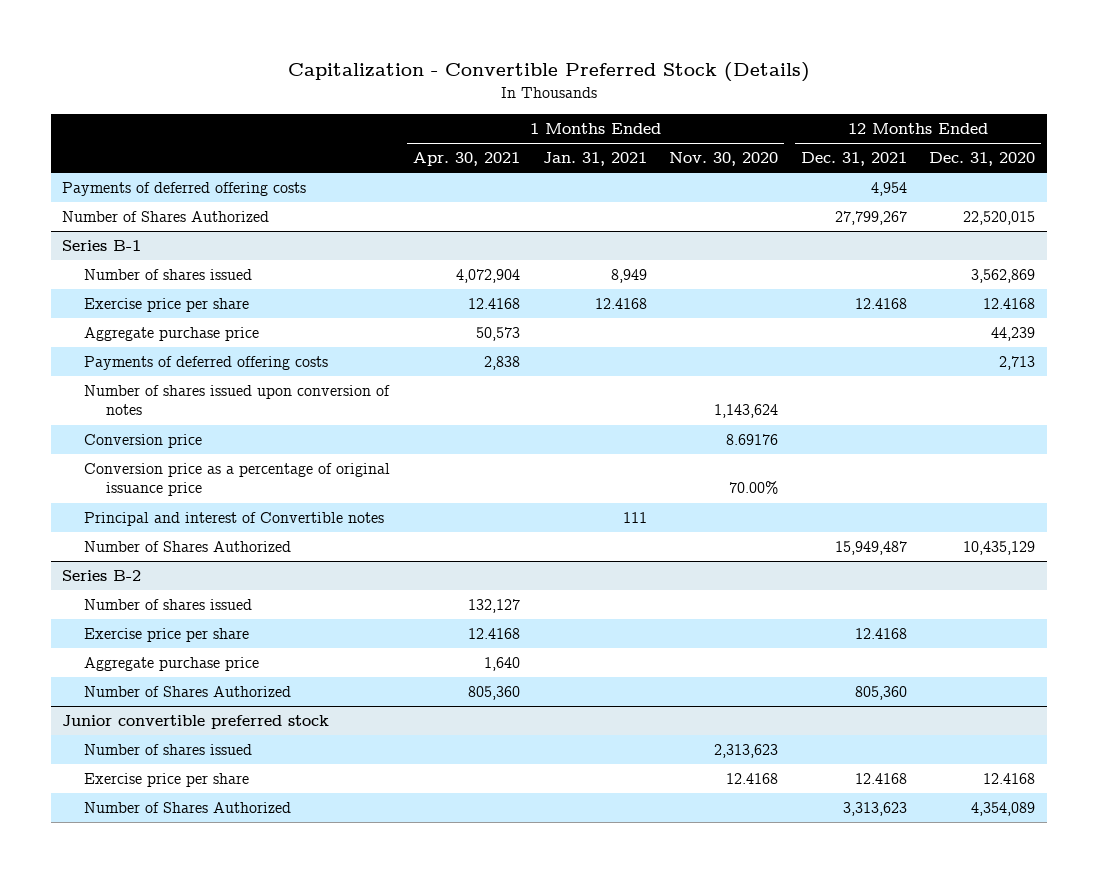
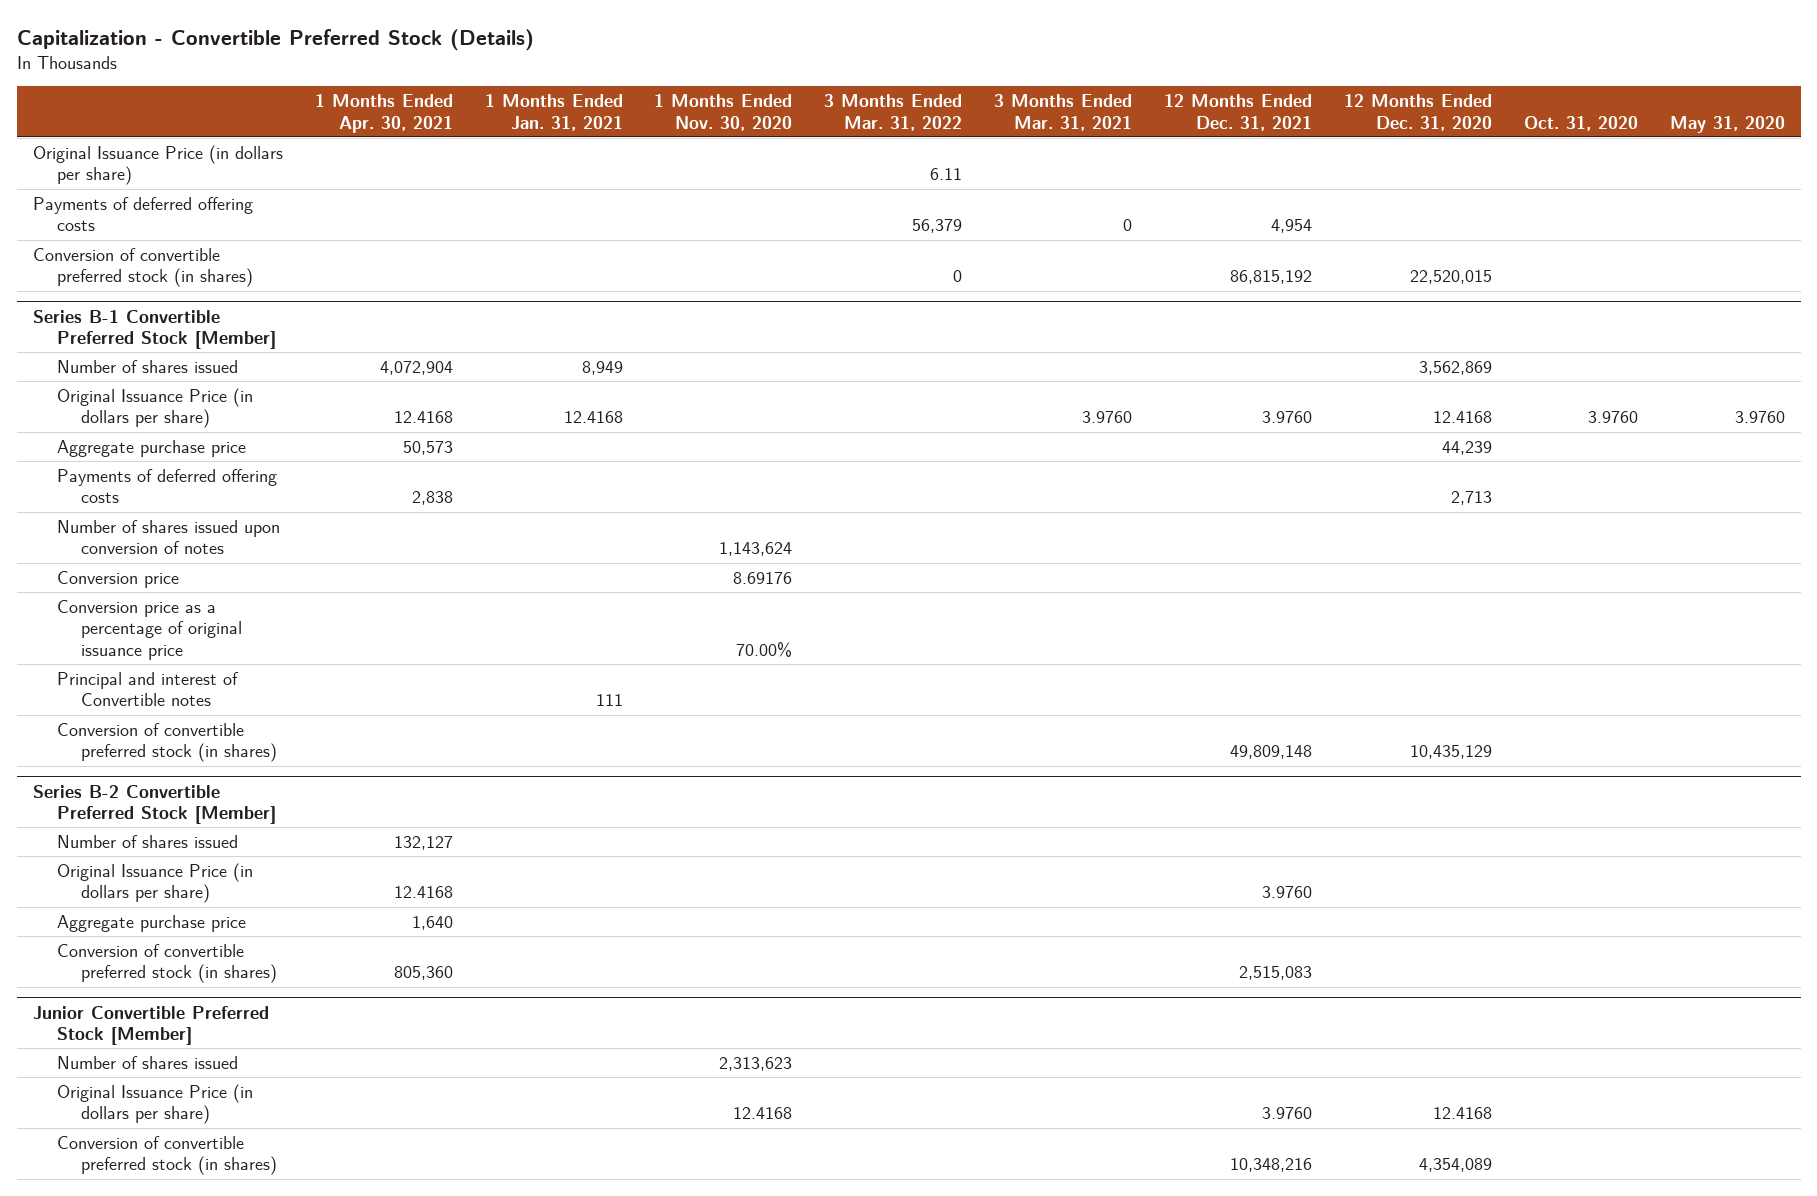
- | 1 Months Ended Apr. 30, 2021 | 1 Months Ended Jan. 31, 2021 | 1 Months Ended Nov. 30, 2020 | 12 Months Ended Dec. 31, 2021 | 12 Months Ended Dec. 31, 2020
+ | 1 Months Ended Apr. 30, 2021 | 1 Months Ended Jan. 31, 2021 | 1 Months Ended Nov. 30, 2020 | 3 Months Ended Mar. 31, 2022 | 3 Months Ended Mar. 31, 2021 | 12 Months Ended Dec. 31, 2021 | 12 Months Ended Dec. 31, 2020 | Oct. 31, 2020 | May 31, 2020
+ Original Issuance Price (in dollars per share) | | | | 6.11 | | | | |
- Number of Shares Authorized | | | | 27,799,267 | 22,520,015
- Series B-1
+ Conversion of convertible preferred stock (in shares) | | | | 0 | | 86,815,192 | 22,520,015 | |
+ Series B-1 Convertible Preferred Stock [Member]
- Exercise price per share | 12.4168 | 12.4168 | | 12.4168 | 12.4168
+ Original Issuance Price (in dollars per share) | 12.4168 | 12.4168 | | | 3.9760 | 3.9760 | 12.4168 | 3.9760 | 3.9760
- Number of Shares Authorized | | | | 15,949,487 | 10,435,129
- Series B-2
+ Conversion of convertible preferred stock (in shares) | | | | | | 49,809,148 | 10,435,129 | |
+ Series B-2 Convertible Preferred Stock [Member]
- Exercise price per share | 12.4168 | | | 12.4168 |
+ Original Issuance Price (in dollars per share) | 12.4168 | | | | | 3.9760 | | |
- Number of Shares Authorized | 805,360 | | | 805,360 |
- Junior convertible preferred stock
+ Conversion of convertible preferred stock (in shares) | 805,360 | | | | | 2,515,083 | | |
+ Junior Convertible Preferred Stock [Member]
- Exercise price per share | | | 12.4168 | 12.4168 | 12.4168
- Number of Shares Authorized | | | | 3,313,623 | 4,354,089
+ Original Issuance Price (in dollars per share) | | | 12.4168 | | | 3.9760 | 12.4168 | |
+ Conversion of convertible preferred stock (in shares) | | | | | | 10,348,216 | 4,354,089 | |

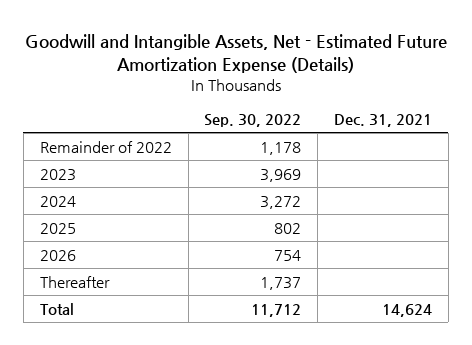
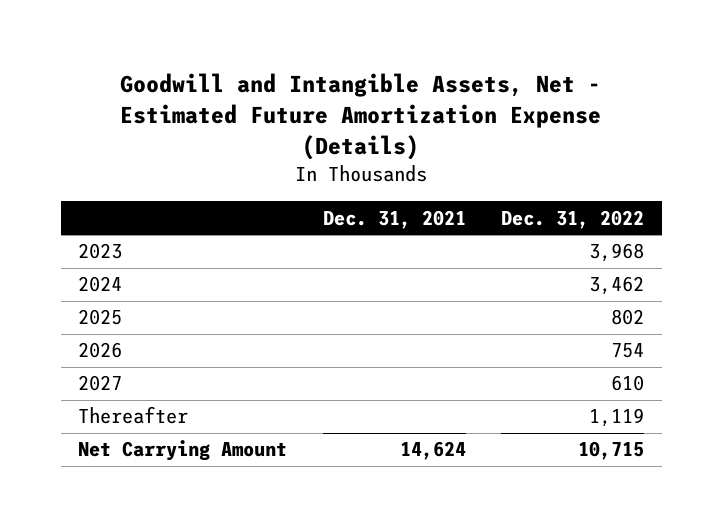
- | Sep. 30, 2022 | Dec. 31, 2021
+ | Dec. 31, 2021 | Dec. 31, 2022
- Remainder of 2022 | 1,178 |
+ 2027 | | 610
- Total | 11,712 | 14,624
+ Net Carrying Amount | 14,624 | 10,715

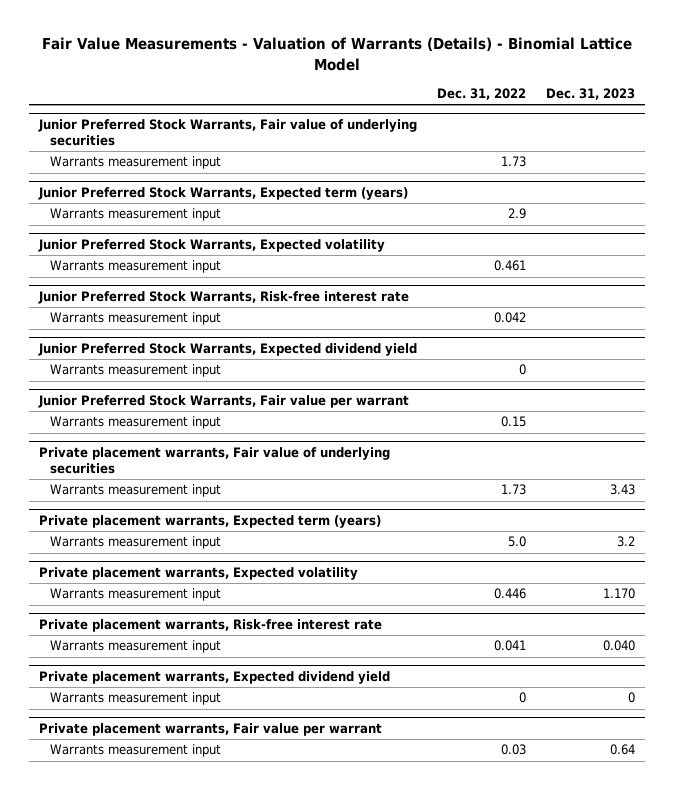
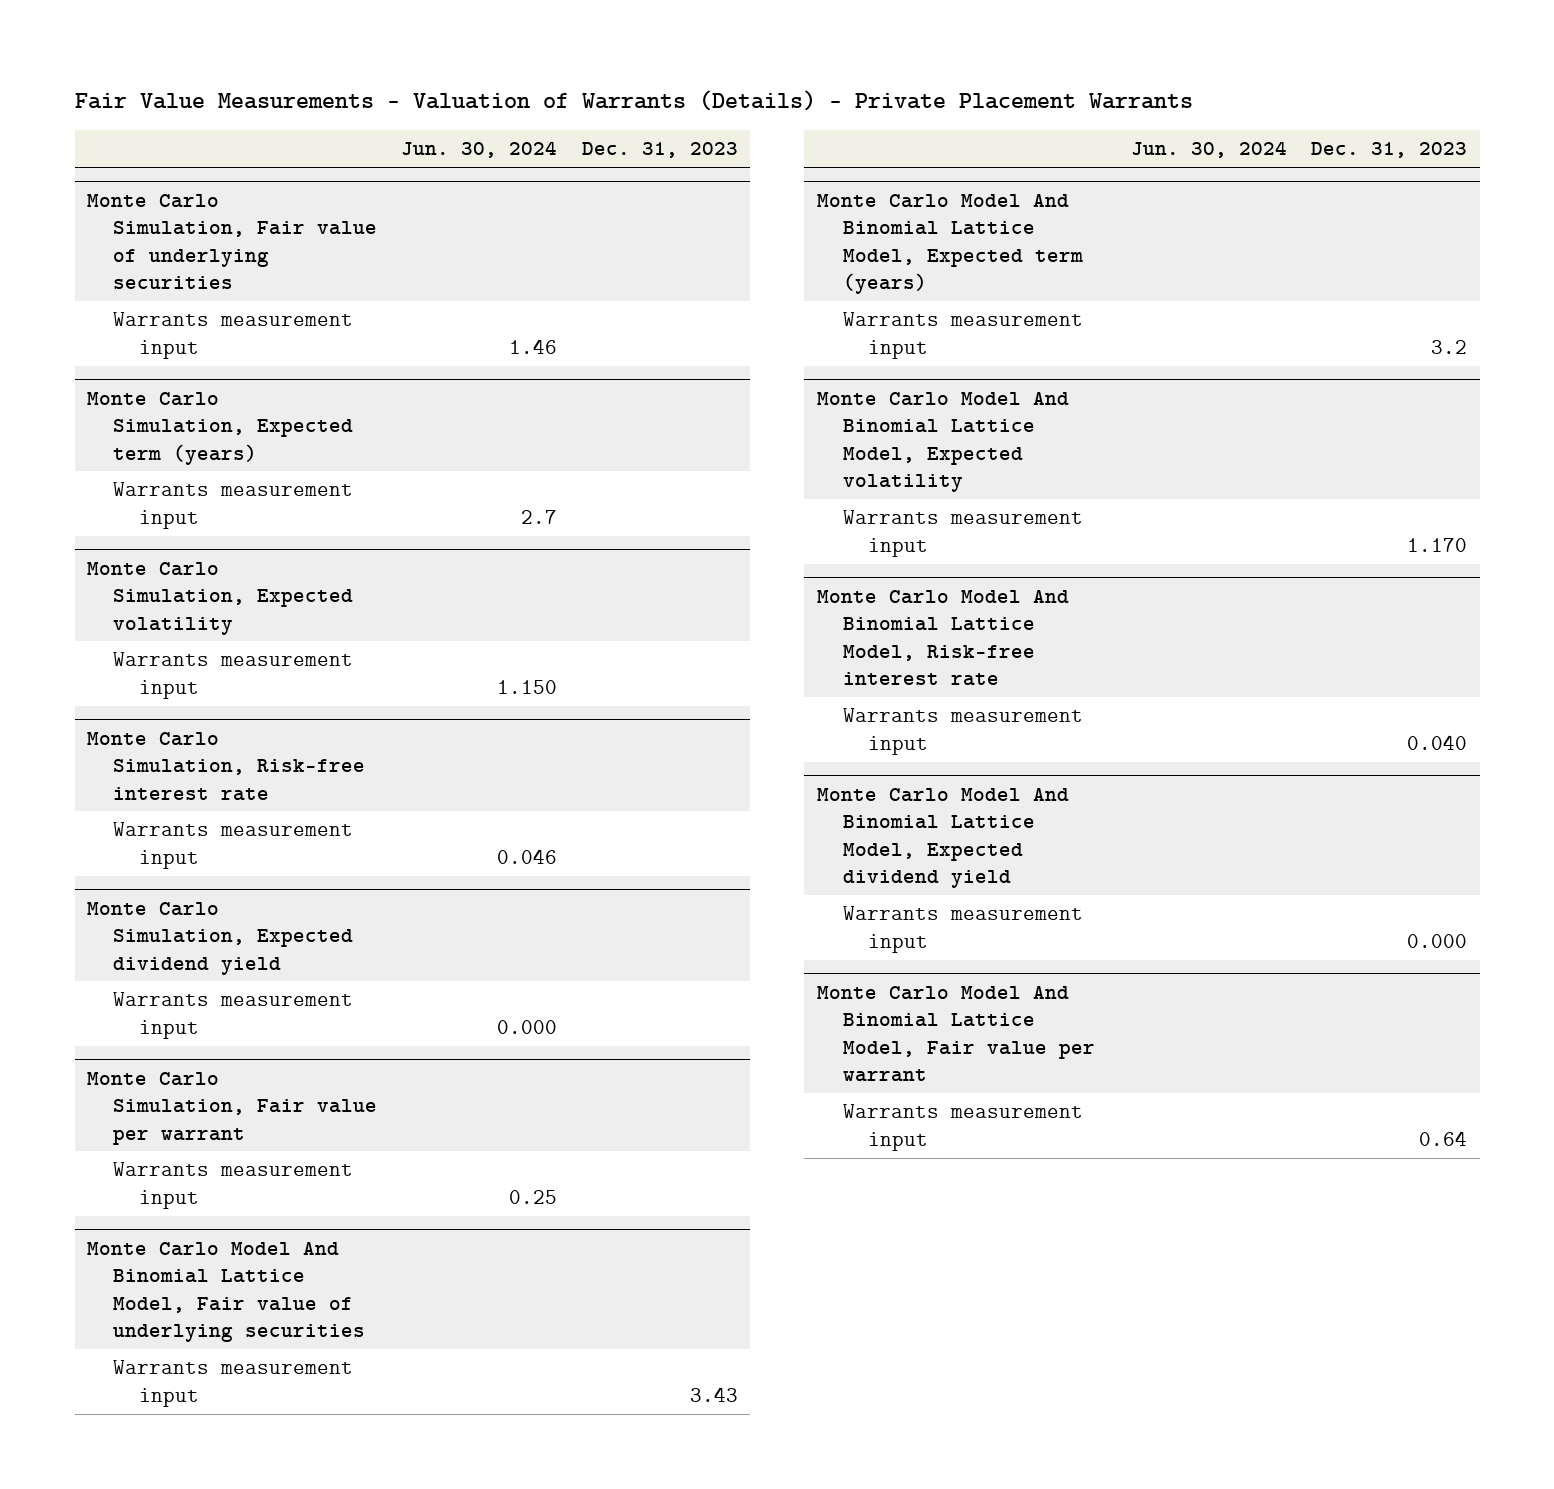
- Fair Value Measurements - Valuation of Warrants (Details) - Binomial Lattice Model
+ Fair Value Measurements - Valuation of Warrants (Details) - Private Placement Warrants
- | Dec. 31, 2022 | Dec. 31, 2023
+ | Jun. 30, 2024 | Dec. 31, 2023
- Junior Preferred Stock Warrants, Fair value of underlying securities
- Warrants measurement input | 1.73 |
- Junior Preferred Stock Warrants, Expected term (years)
- Warrants measurement input | 2.9 |
- Junior Preferred Stock Warrants, Expected volatility
- Warrants measurement input | 0.461 |
- Junior Preferred Stock Warrants, Risk-free interest rate
- Warrants measurement input | 0.042 |
- Junior Preferred Stock Warrants, Expected dividend yield
- Warrants measurement input | 0 |
- Junior Preferred Stock Warrants, Fair value per warrant
- Warrants measurement input | 0.15 |
- Private placement warrants, Fair value of underlying securities
+ Monte Carlo Simulation, Fair value of underlying securities
+ Warrants measurement input | 1.46 |
+ Monte Carlo Simulation, Expected term (years)
+ Warrants measurement input | 2.7 |
+ Monte Carlo Simulation, Expected volatility
+ Warrants measurement input | 1.150 |
+ Monte Carlo Simulation, Risk-free interest rate
+ Warrants measurement input | 0.046 |
+ Monte Carlo Simulation, Expected dividend yield
+ Warrants measurement input | 0.000 |
+ Monte Carlo Simulation, Fair value per warrant
+ Warrants measurement input | 0.25 |
+ Monte Carlo Model And Binomial Lattice Model, Fair value of underlying securities
- Private placement warrants, Expected term (years)
+ Monte Carlo Model And Binomial Lattice Model, Expected term (years)
- Private placement warrants, Expected volatility
+ Monte Carlo Model And Binomial Lattice Model, Expected volatility
- Private placement warrants, Risk-free interest rate
+ Monte Carlo Model And Binomial Lattice Model, Risk-free interest rate
- Private placement warrants, Expected dividend yield
- Warrants measurement input | 0 | 0
- Private placement warrants, Fair value per warrant
+ Monte Carlo Model And Binomial Lattice Model, Expected dividend yield
+ Warrants measurement input | | 0.000
+ Monte Carlo Model And Binomial Lattice Model, Fair value per warrant

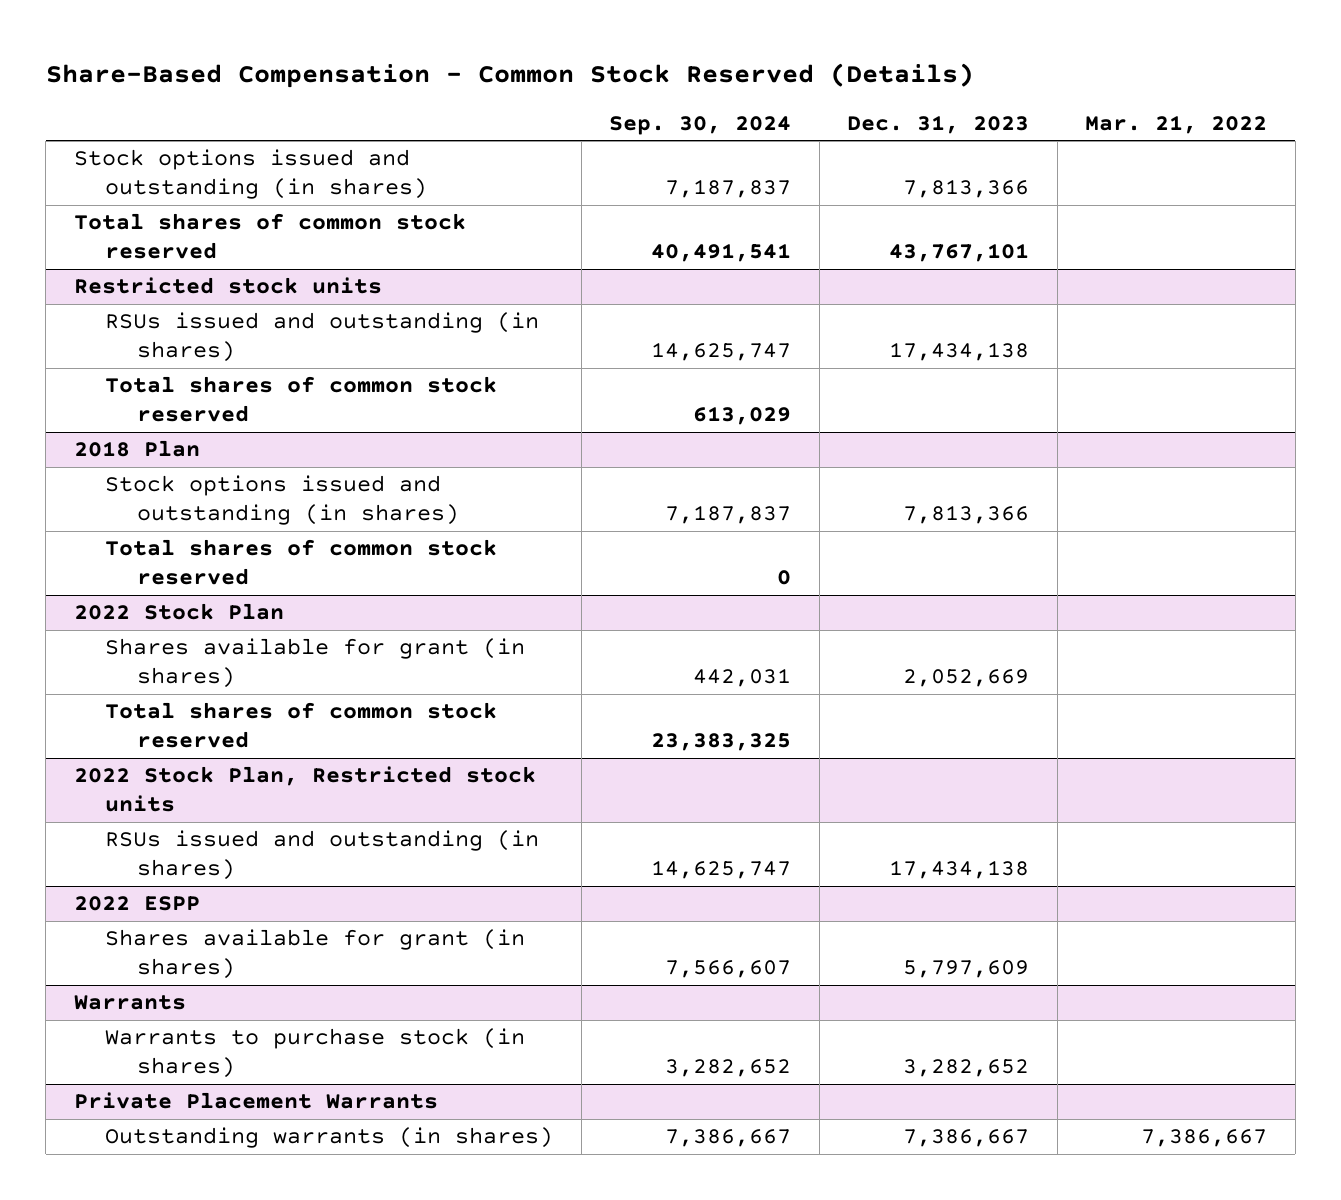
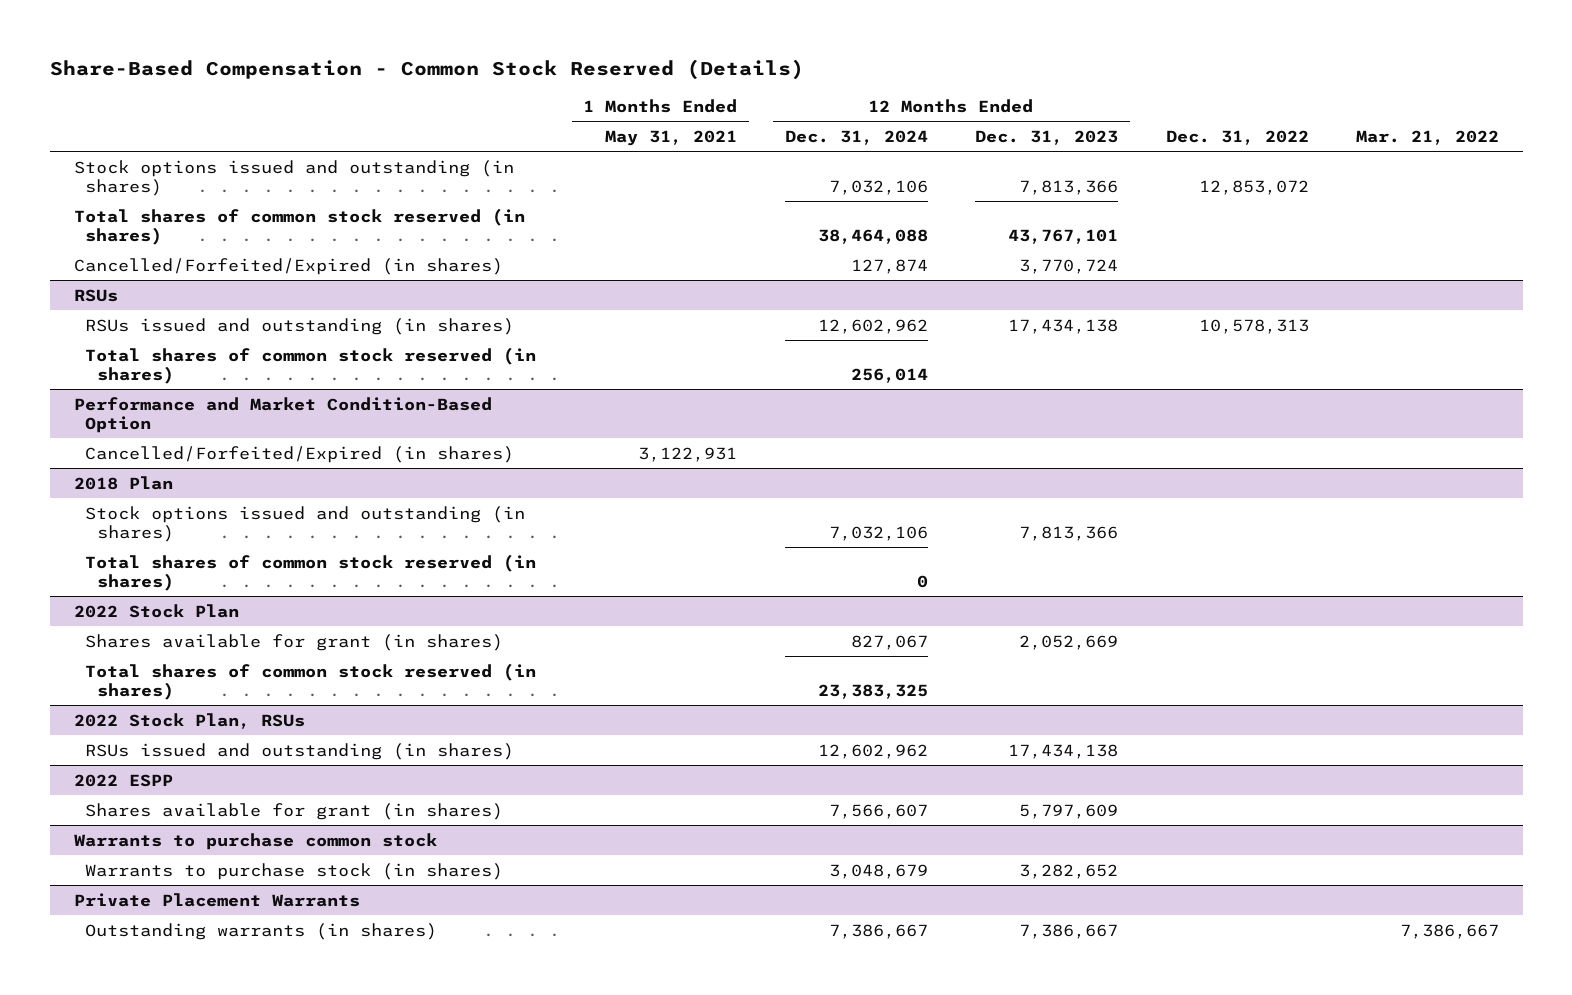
- | Sep. 30, 2024 | Dec. 31, 2023 | Mar. 21, 2022
+ | 1 Months Ended May 31, 2021 | 12 Months Ended Dec. 31, 2024 | 12 Months Ended Dec. 31, 2023 | Dec. 31, 2022 | Mar. 21, 2022
- Total shares of common stock reserved | 40,491,541 | 43,767,101 |
- Restricted stock units
+ Total shares of common stock reserved (in shares) | | 38,464,088 | 43,767,101 | |
+ Cancelled/Forfeited/Expired (in shares) | | 127,874 | 3,770,724 | |
+ RSUs
- Total shares of common stock reserved | 613,029 | |
+ Total shares of common stock reserved (in shares) | | 256,014 | | |
+ Performance and Market Condition-Based Option
+ Cancelled/Forfeited/Expired (in shares) | 3,122,931 | | | |
@ 2018 Plan
- Total shares of common stock reserved | 0 | |
+ Total shares of common stock reserved (in shares) | | 0 | | |
@ 2022 Stock Plan
- Total shares of common stock reserved | 23,383,325 | |
- 2022 Stock Plan, Restricted stock units
@ 2022 Stock Plan
+ Total shares of common stock reserved (in shares) | | 23,383,325 | | |
+ 2022 Stock Plan, RSUs
- Warrants
+ Warrants to purchase common stock

